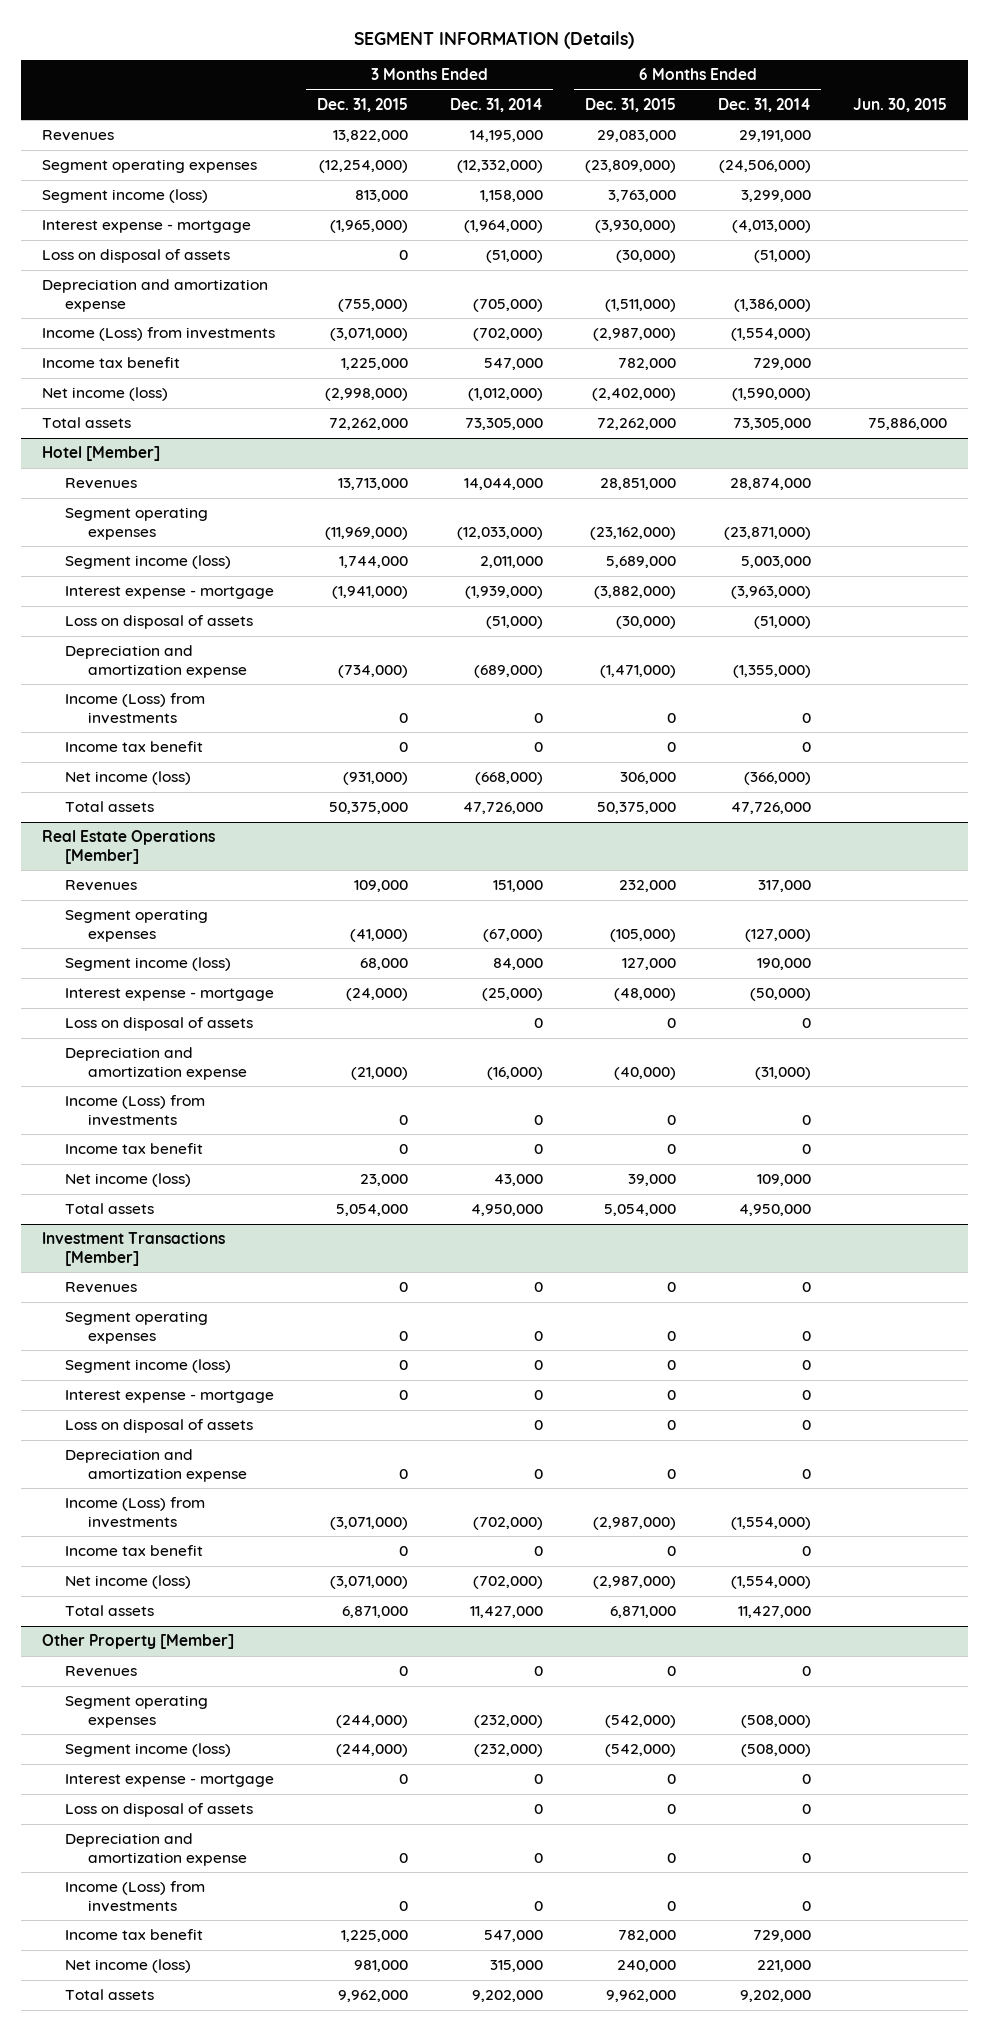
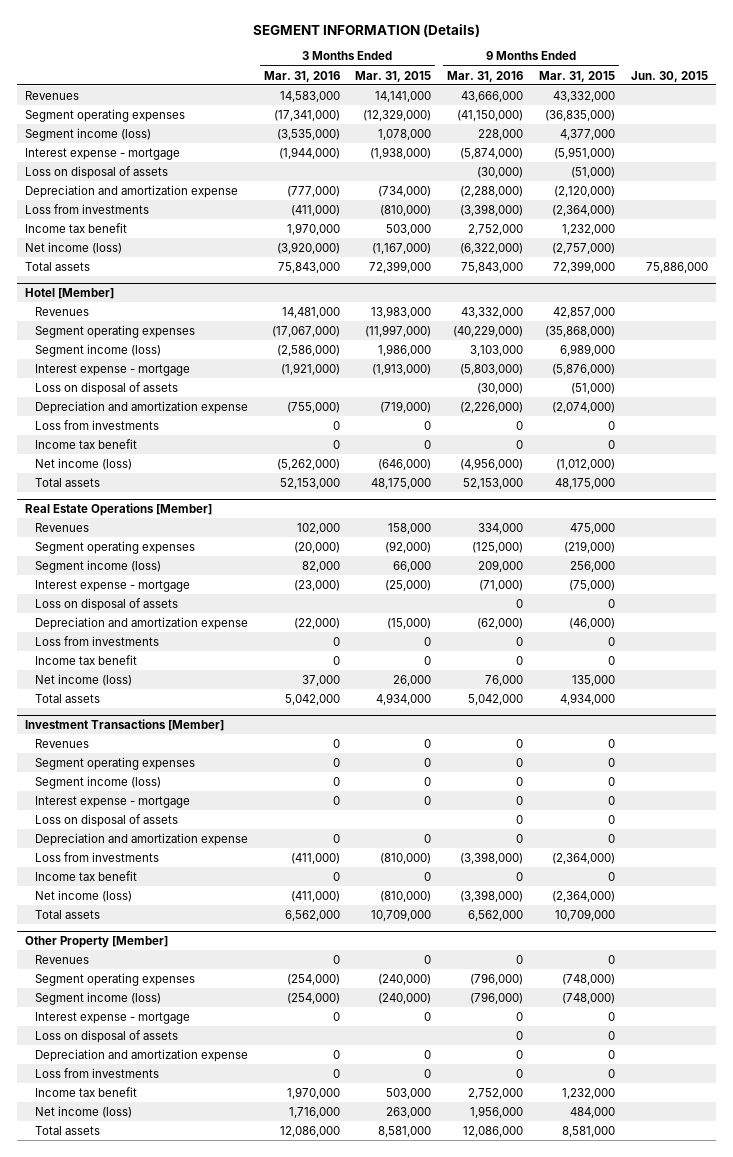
- | 3 Months Ended Dec. 31, 2015 | 3 Months Ended Dec. 31, 2014 | 6 Months Ended Dec. 31, 2015 | 6 Months Ended Dec. 31, 2014 | Jun. 30, 2015
+ | 3 Months Ended Mar. 31, 2016 | 3 Months Ended Mar. 31, 2015 | 9 Months Ended Mar. 31, 2016 | 9 Months Ended Mar. 31, 2015 | Jun. 30, 2015
- Income (Loss) from investments | (3,071,000) | (702,000) | (2,987,000) | (1,554,000) |
+ Loss from investments | (411,000) | (810,000) | (3,398,000) | (2,364,000) |
@ Hotel [Member]
- Income (Loss) from investments | 0 | 0 | 0 | 0 |
+ Loss from investments | 0 | 0 | 0 | 0 |
@ Real Estate Operations [Member]
- Income (Loss) from investments | 0 | 0 | 0 | 0 |
+ Loss from investments | 0 | 0 | 0 | 0 |
@ Investment Transactions [Member]
- Income (Loss) from investments | (3,071,000) | (702,000) | (2,987,000) | (1,554,000) |
+ Loss from investments | (411,000) | (810,000) | (3,398,000) | (2,364,000) |
@ Other Property [Member]
- Income (Loss) from investments | 0 | 0 | 0 | 0 |
+ Loss from investments | 0 | 0 | 0 | 0 |

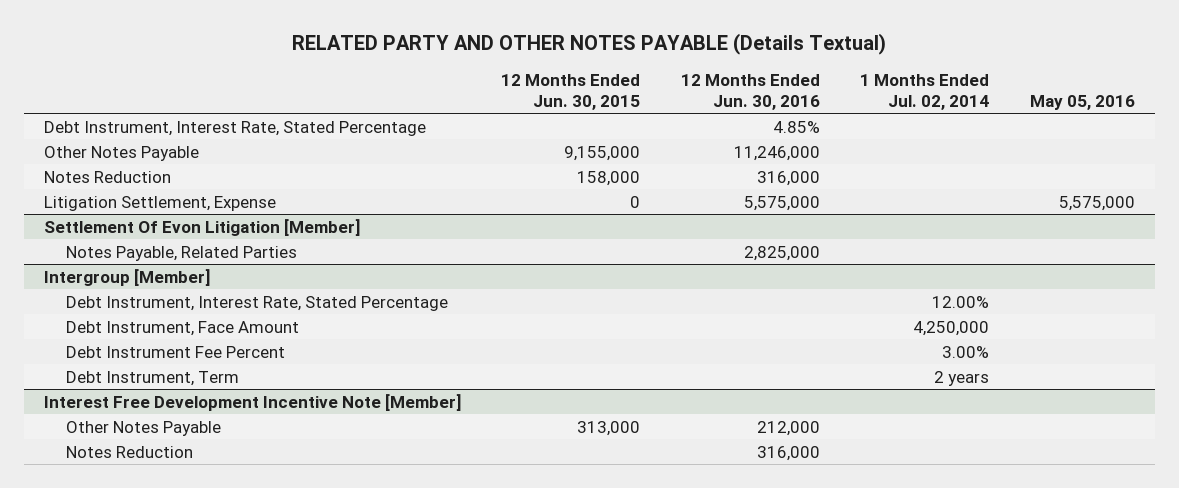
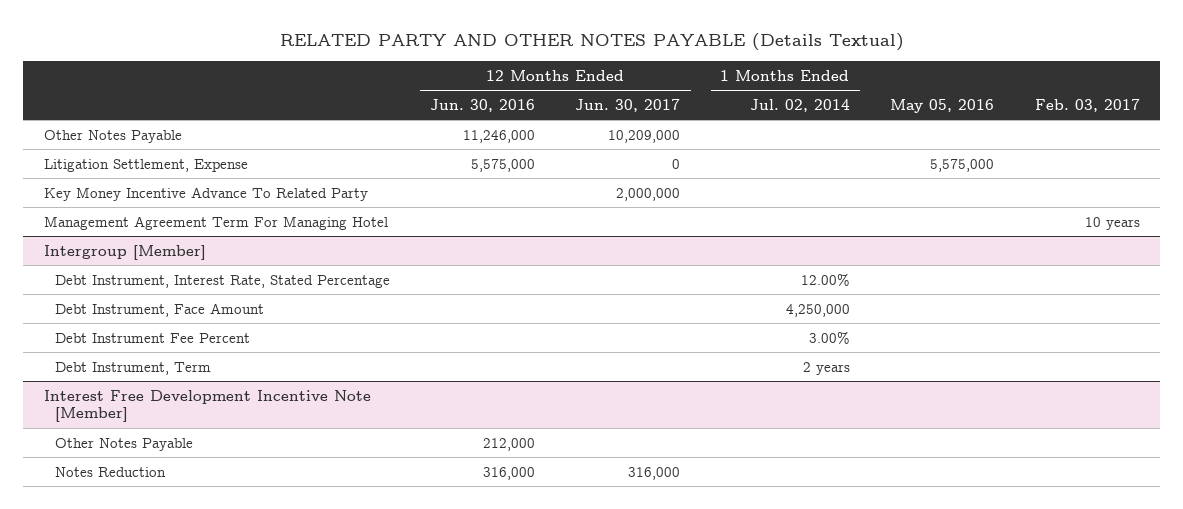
- | 12 Months Ended Jun. 30, 2015 | 12 Months Ended Jun. 30, 2016 | 1 Months Ended Jul. 02, 2014 | May 05, 2016
+ | 12 Months Ended Jun. 30, 2016 | 12 Months Ended Jun. 30, 2017 | 1 Months Ended Jul. 02, 2014 | May 05, 2016 | Feb. 03, 2017
- Debt Instrument, Interest Rate, Stated Percentage | | 4.85% | |
- Notes Reduction | 158,000 | 316,000 | |
- Settlement Of Evon Litigation [Member]
- Notes Payable, Related Parties | | 2,825,000 | |
+ Key Money Incentive Advance To Related Party | | 2,000,000 | | |
+ Management Agreement Term For Managing Hotel | | | | | 10 years

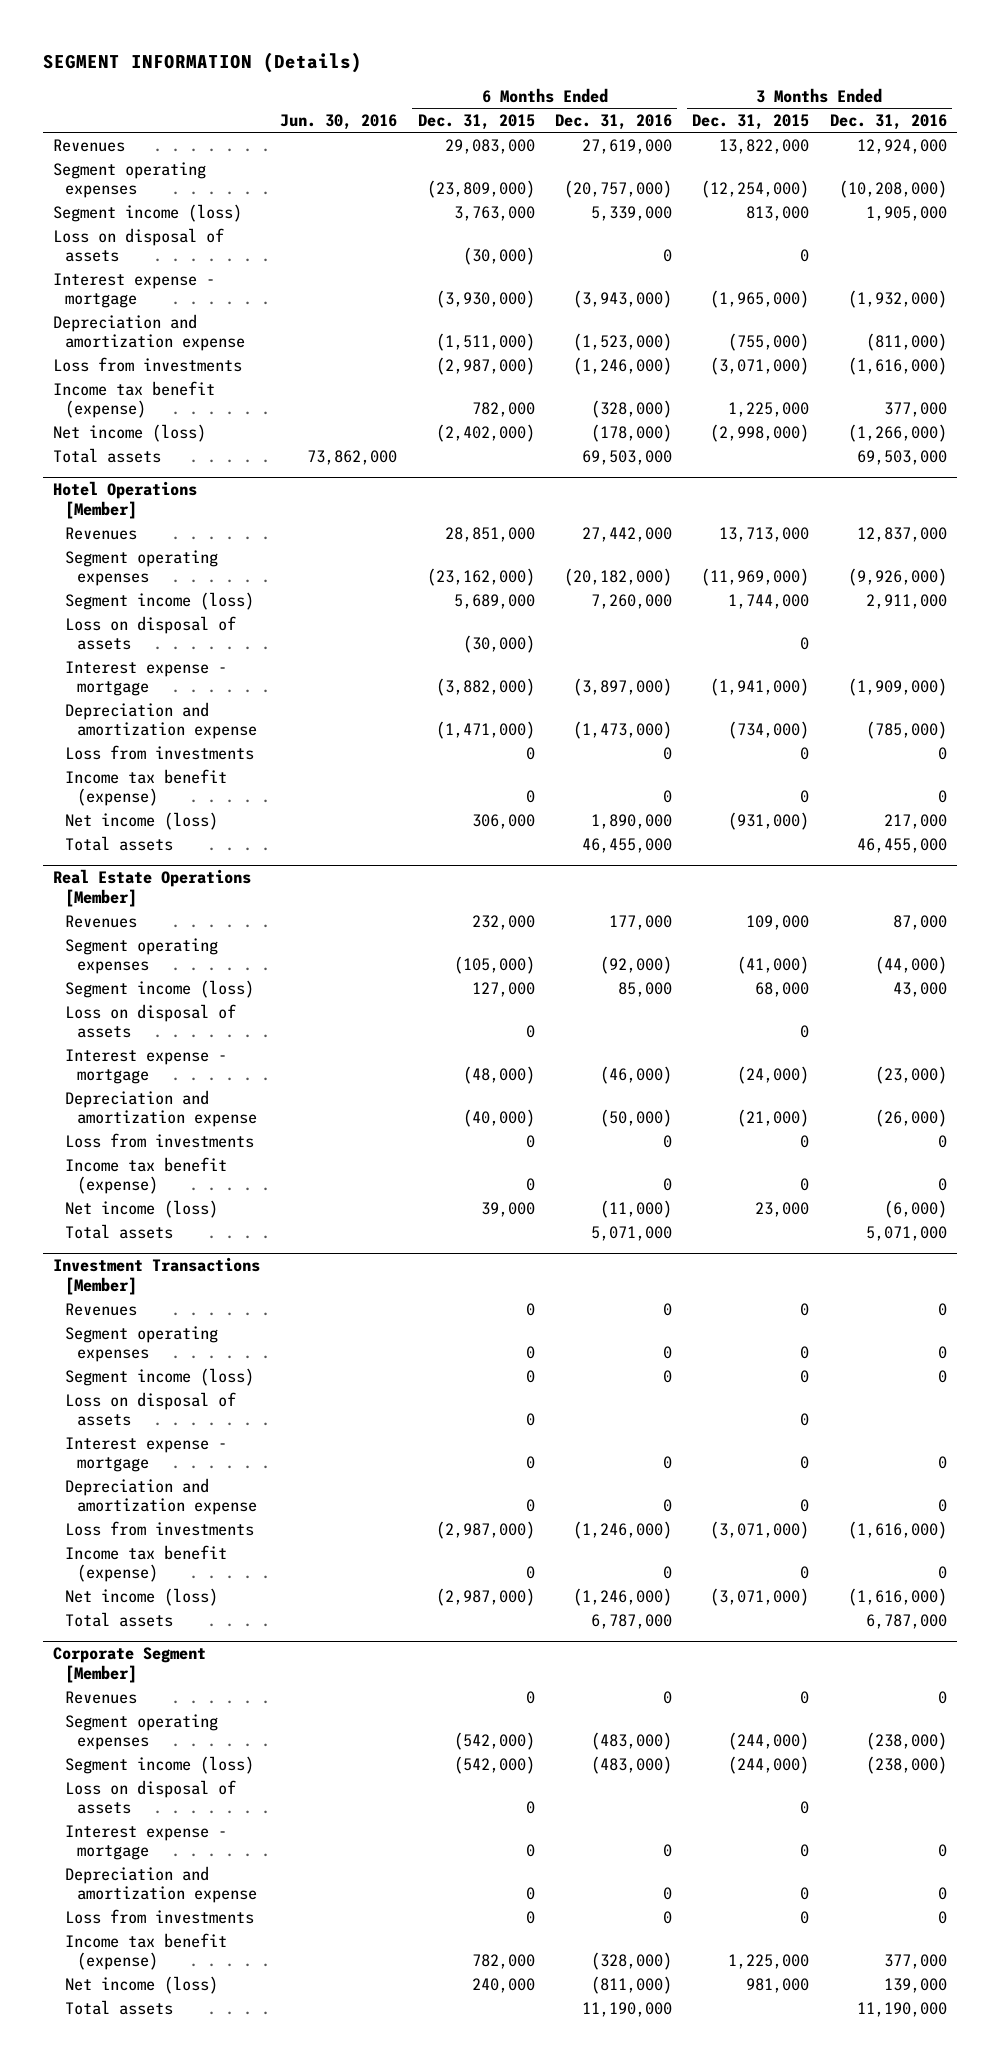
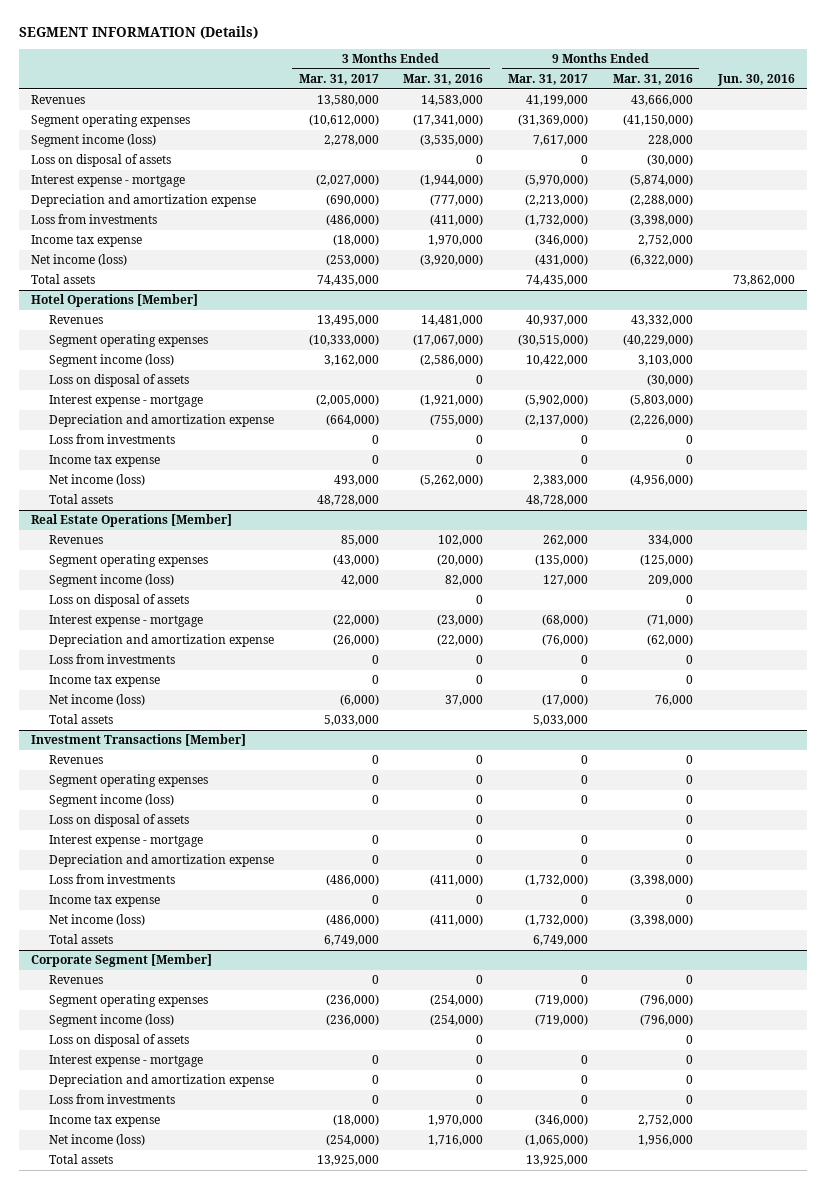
- | Jun. 30, 2016 | 6 Months Ended Dec. 31, 2015 | 6 Months Ended Dec. 31, 2016 | 3 Months Ended Dec. 31, 2015 | 3 Months Ended Dec. 31, 2016
+ | 3 Months Ended Mar. 31, 2017 | 3 Months Ended Mar. 31, 2016 | 9 Months Ended Mar. 31, 2017 | 9 Months Ended Mar. 31, 2016 | Jun. 30, 2016
- Income tax benefit (expense) | | 782,000 | (328,000) | 1,225,000 | 377,000
+ Income tax expense | (18,000) | 1,970,000 | (346,000) | 2,752,000 |
@ Hotel Operations [Member]
- Income tax benefit (expense) | | 0 | 0 | 0 | 0
+ Income tax expense | 0 | 0 | 0 | 0 |
@ Real Estate Operations [Member]
- Income tax benefit (expense) | | 0 | 0 | 0 | 0
+ Income tax expense | 0 | 0 | 0 | 0 |
@ Investment Transactions [Member]
- Income tax benefit (expense) | | 0 | 0 | 0 | 0
+ Income tax expense | 0 | 0 | 0 | 0 |
@ Corporate Segment [Member]
- Income tax benefit (expense) | | 782,000 | (328,000) | 1,225,000 | 377,000
+ Income tax expense | (18,000) | 1,970,000 | (346,000) | 2,752,000 |

